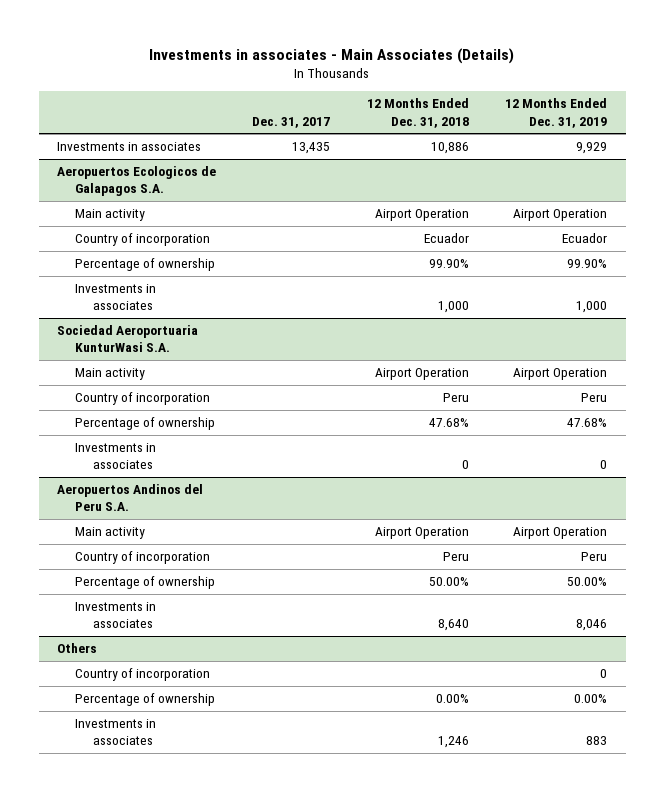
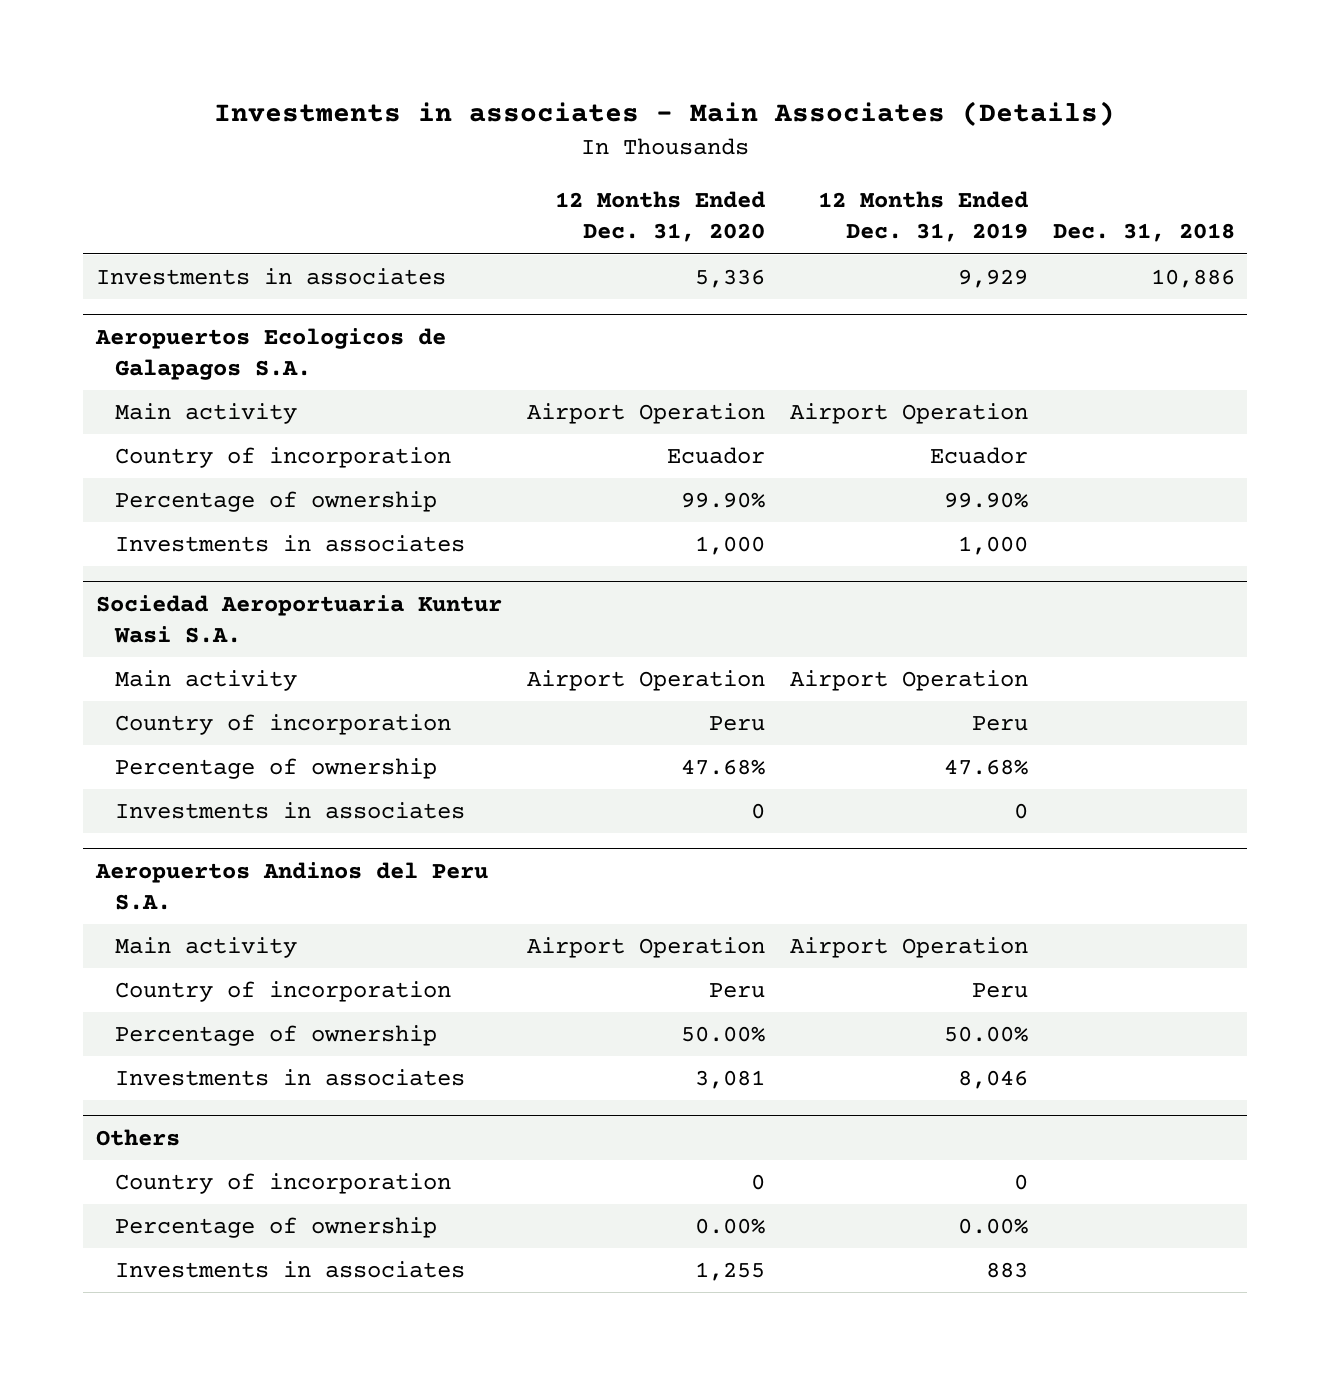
- | Dec. 31, 2017 | 12 Months Ended Dec. 31, 2018 | 12 Months Ended Dec. 31, 2019
+ | 12 Months Ended Dec. 31, 2020 | 12 Months Ended Dec. 31, 2019 | Dec. 31, 2018
- Sociedad Aeroportuaria KunturWasi S.A.
+ Sociedad Aeroportuaria Kuntur Wasi S.A.

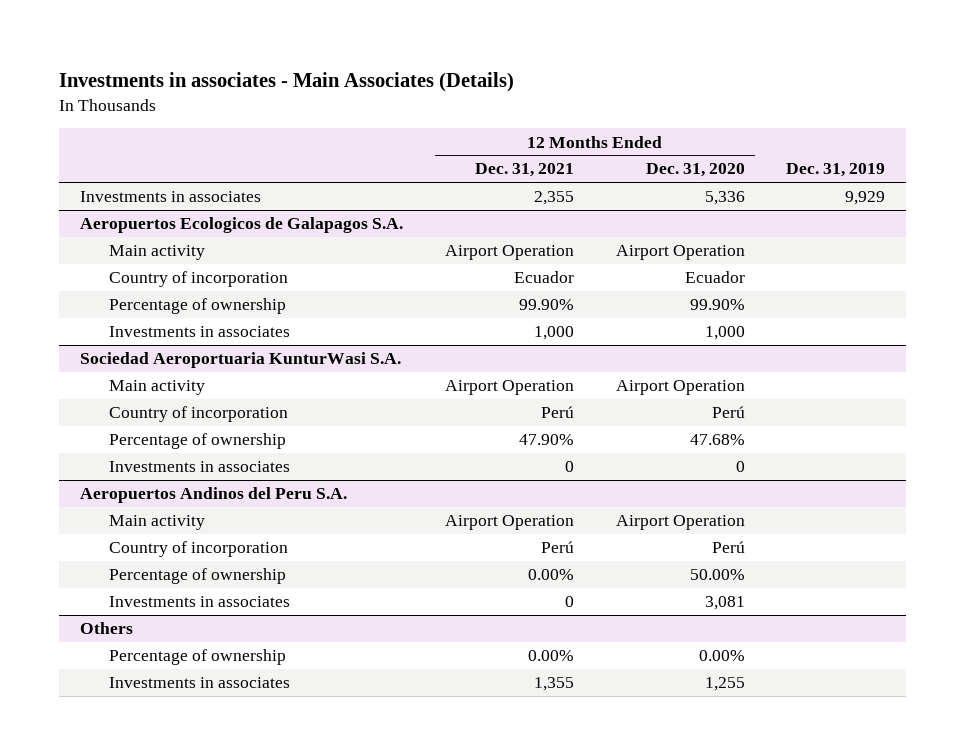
- | 12 Months Ended Dec. 31, 2020 | 12 Months Ended Dec. 31, 2019 | Dec. 31, 2018
+ | 12 Months Ended Dec. 31, 2021 | 12 Months Ended Dec. 31, 2020 | Dec. 31, 2019
- Sociedad Aeroportuaria Kuntur Wasi S.A.
+ Sociedad Aeroportuaria KunturWasi S.A.
- Country of incorporation | Peru | Peru |
+ Country of incorporation | Perú | Perú |
@ Aeropuertos Andinos del Peru S.A.
- Country of incorporation | Peru | Peru |
+ Country of incorporation | Perú | Perú |
@ Others
- Country of incorporation | 0 | 0 |

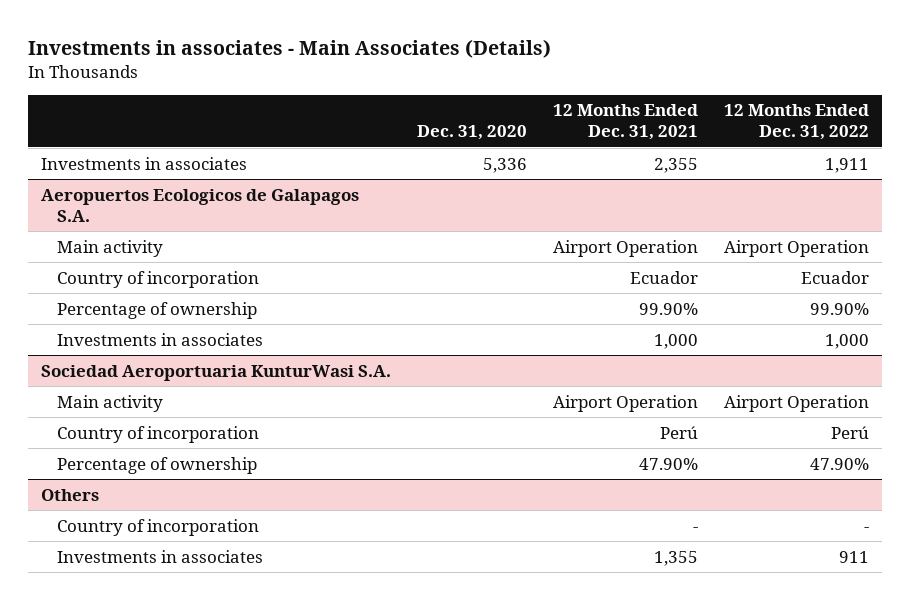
- | 12 Months Ended Dec. 31, 2021 | 12 Months Ended Dec. 31, 2020 | Dec. 31, 2019
+ | Dec. 31, 2020 | 12 Months Ended Dec. 31, 2021 | 12 Months Ended Dec. 31, 2022
@ Sociedad Aeroportuaria KunturWasi S.A.
- Investments in associates | 0 | 0 |
- Aeropuertos Andinos del Peru S.A.
- Main activity | Airport Operation | Airport Operation |
- Country of incorporation | Perú | Perú |
- Percentage of ownership | 0.00% | 50.00% |
- Investments in associates | 0 | 3,081 |
@ Others
- Percentage of ownership | 0.00% | 0.00% |
+ Country of incorporation | | - | -

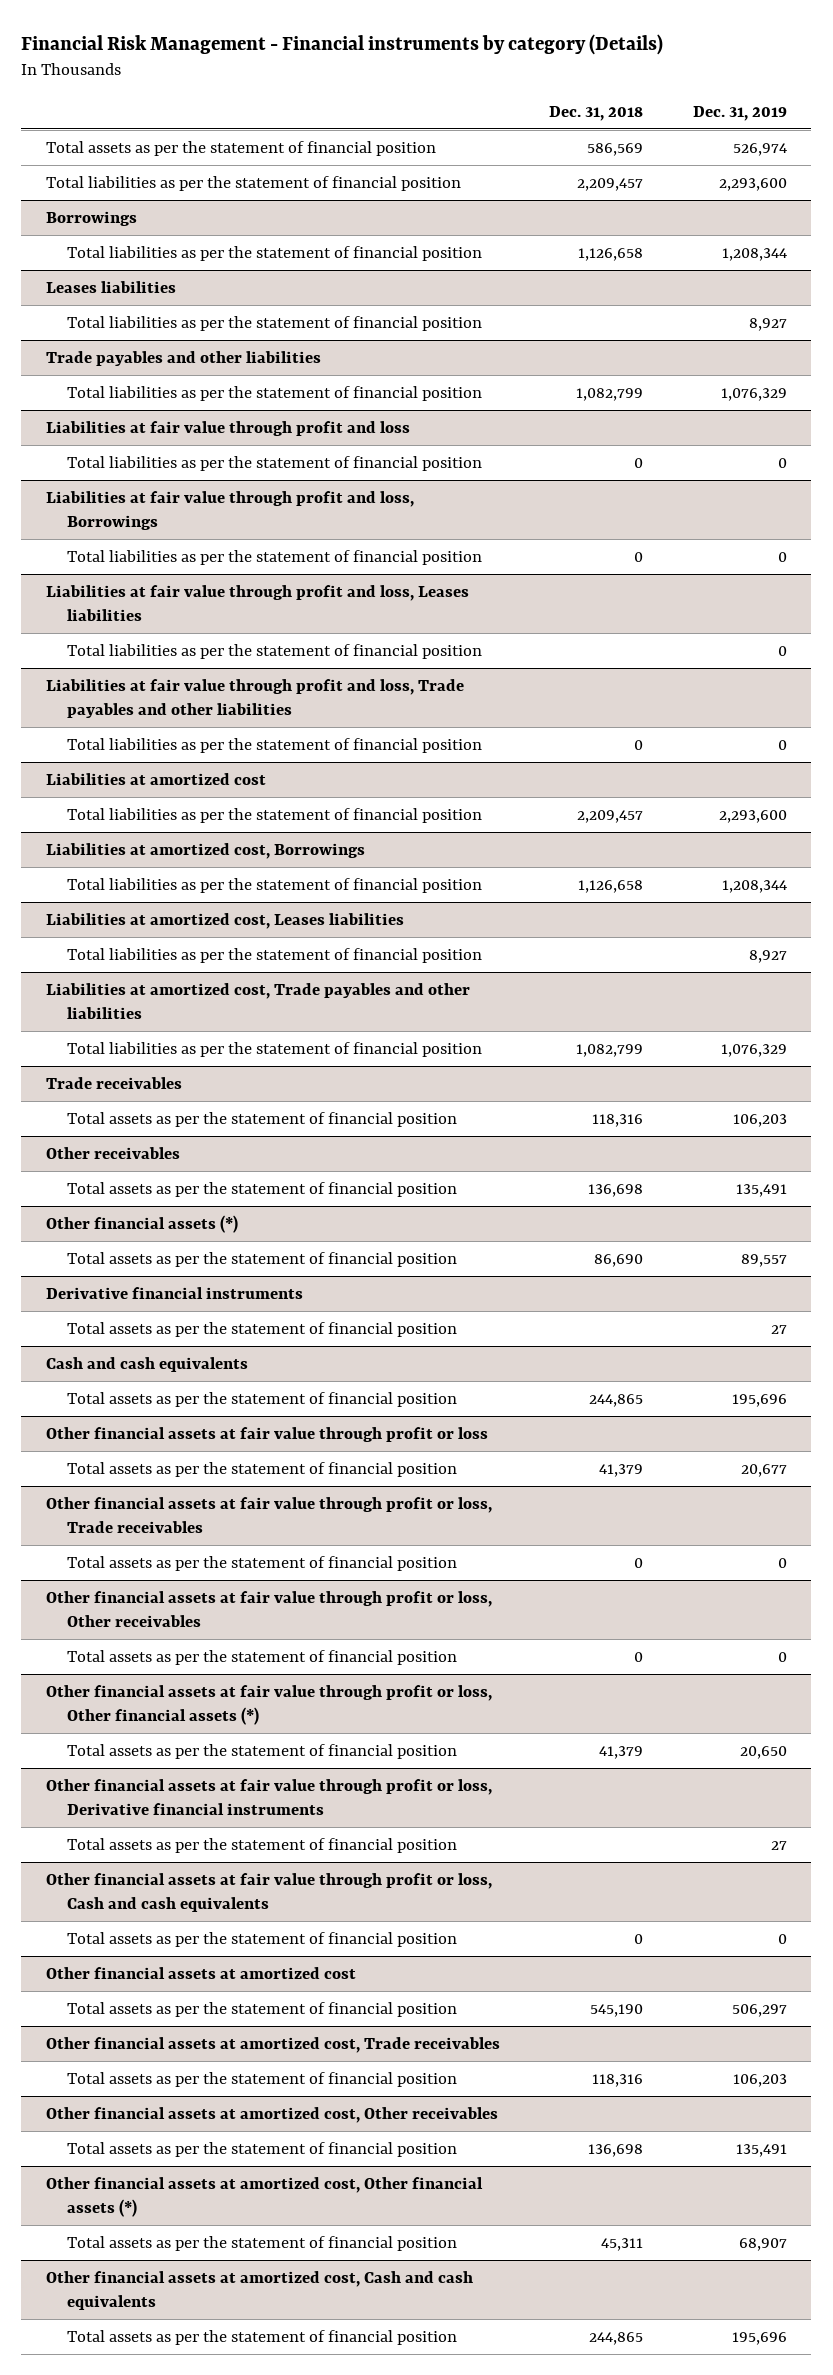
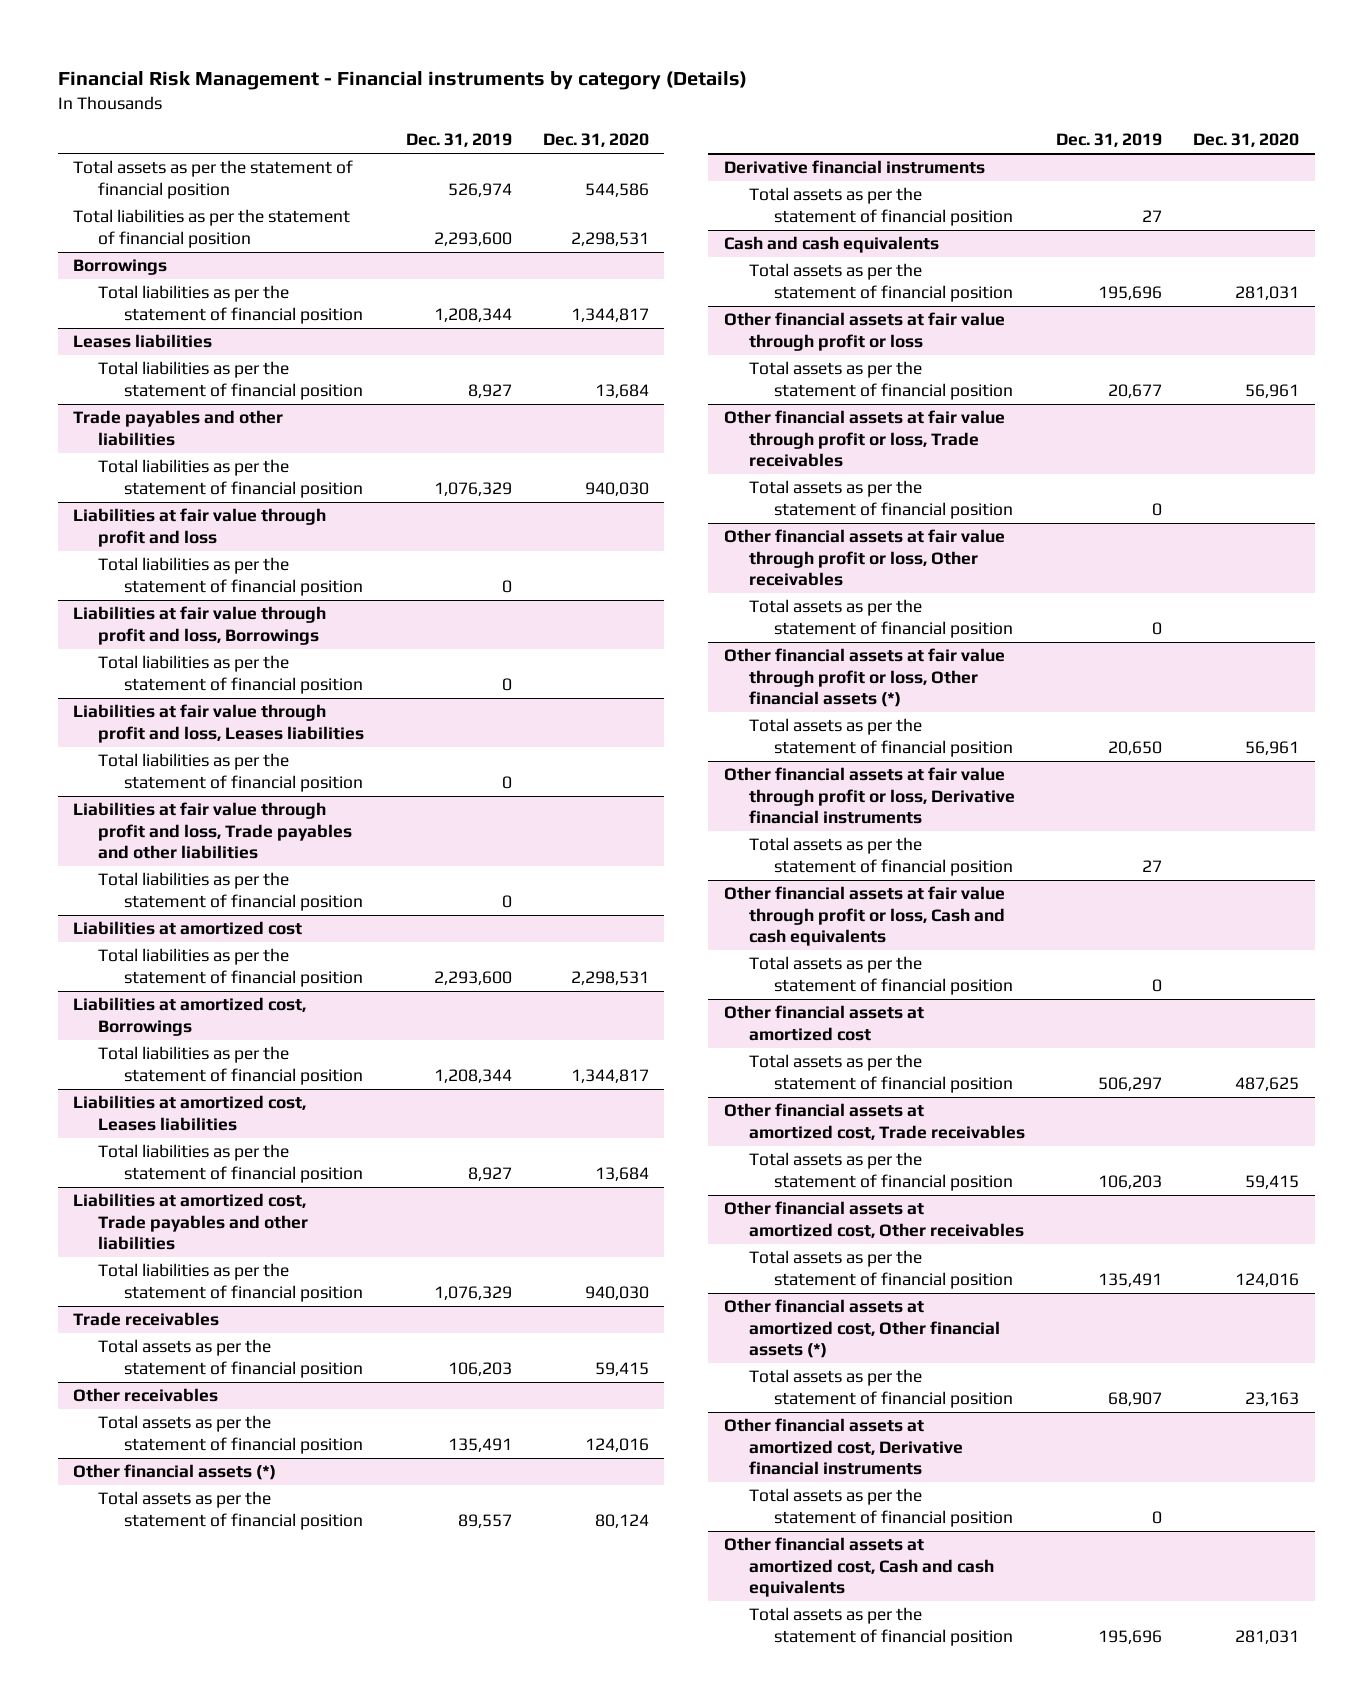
- | Dec. 31, 2018 | Dec. 31, 2019
+ | Dec. 31, 2019 | Dec. 31, 2020
+ Other financial assets at amortized cost, Derivative financial instruments
+ Total assets as per the statement of financial position | 0 |

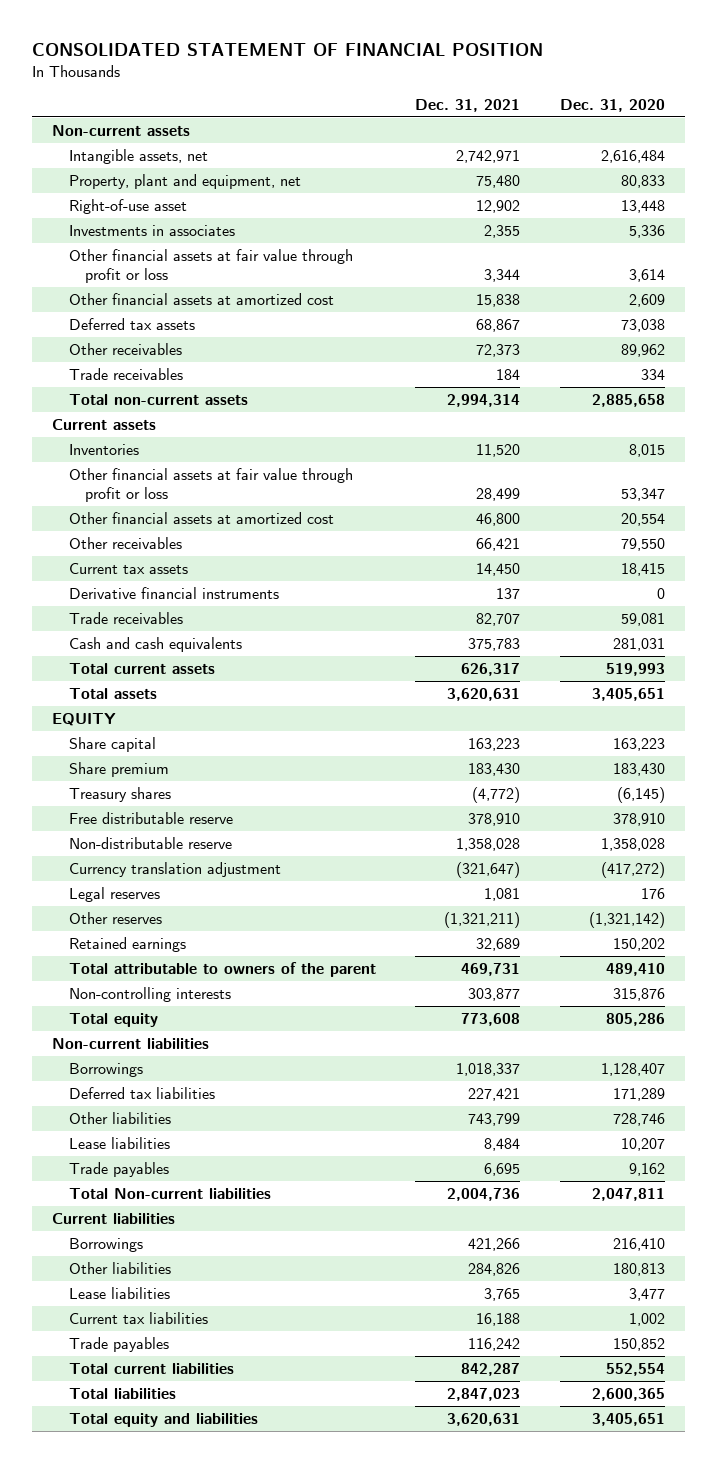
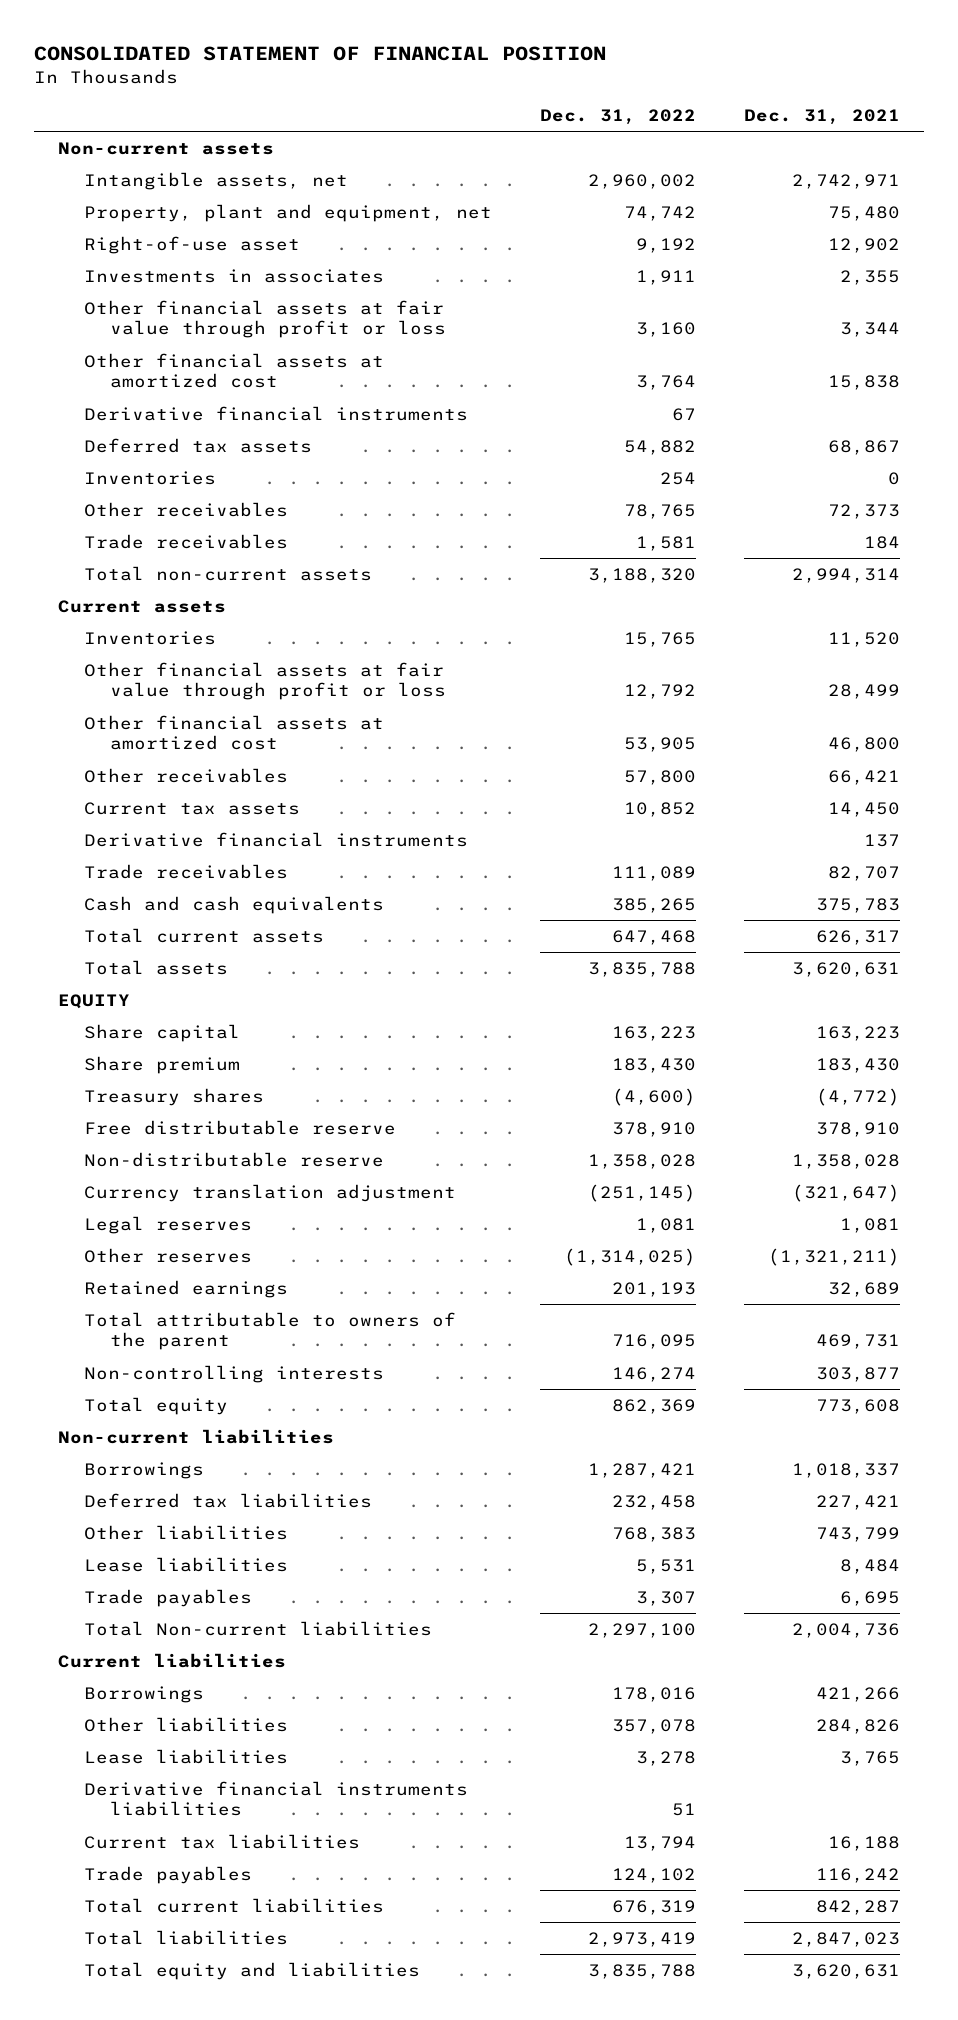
- | Dec. 31, 2021 | Dec. 31, 2020
+ | Dec. 31, 2022 | Dec. 31, 2021
+ Derivative financial instruments | 67 |
+ Inventories | 254 | 0
+ Derivative financial instruments liabilities | 51 |

